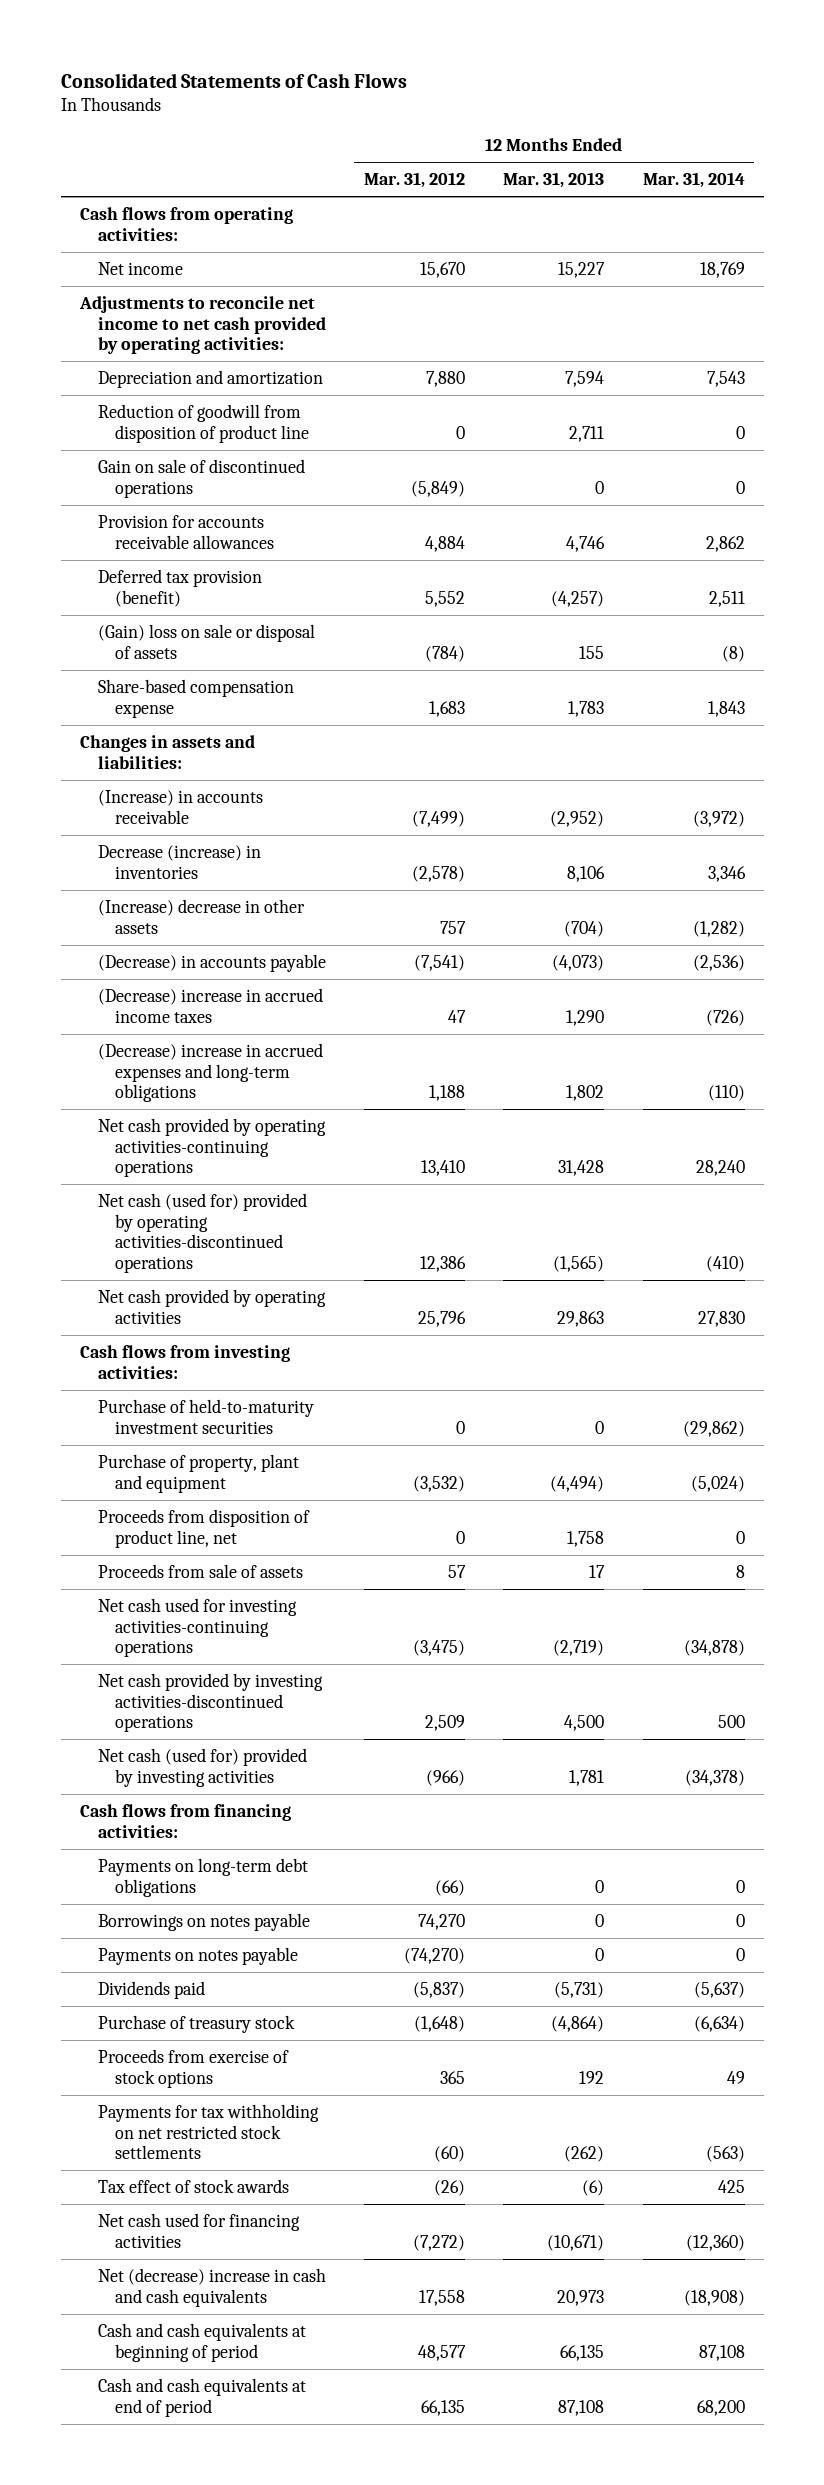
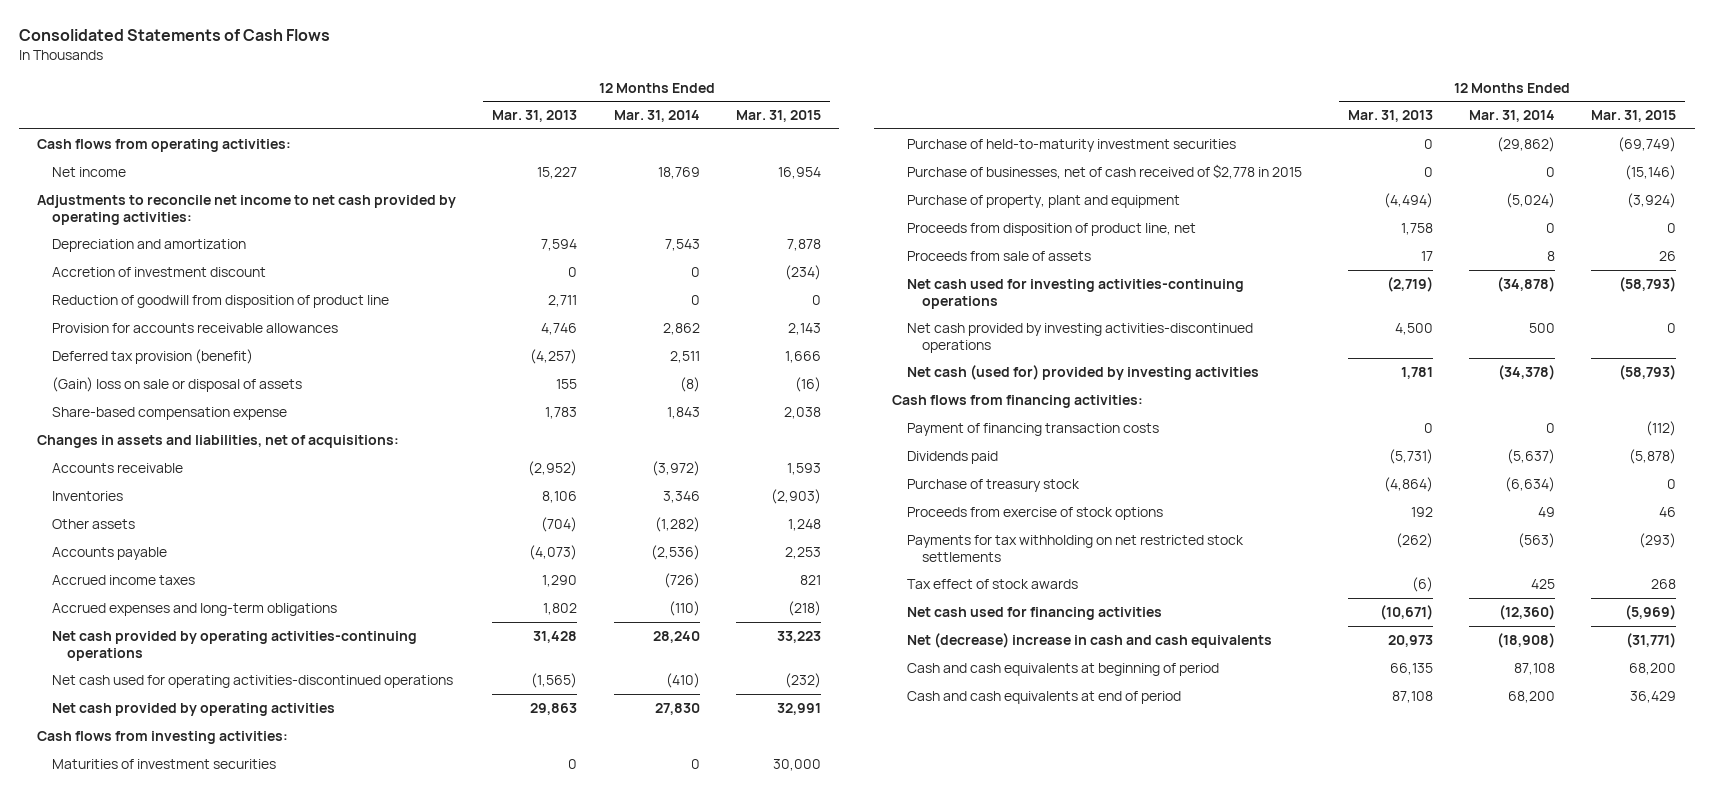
- | 12 Months Ended Mar. 31, 2012 | 12 Months Ended Mar. 31, 2013 | 12 Months Ended Mar. 31, 2014
+ | 12 Months Ended Mar. 31, 2013 | 12 Months Ended Mar. 31, 2014 | 12 Months Ended Mar. 31, 2015
+ Accretion of investment discount | 0 | 0 | (234)
- Gain on sale of discontinued operations | (5,849) | 0 | 0
- Changes in assets and liabilities:
- (Increase) in accounts receivable | (7,499) | (2,952) | (3,972)
- Decrease (increase) in inventories | (2,578) | 8,106 | 3,346
- (Increase) decrease in other assets | 757 | (704) | (1,282)
- (Decrease) in accounts payable | (7,541) | (4,073) | (2,536)
- (Decrease) increase in accrued income taxes | 47 | 1,290 | (726)
- (Decrease) increase in accrued expenses and long-term obligations | 1,188 | 1,802 | (110)
+ Changes in assets and liabilities, net of acquisitions:
+ Accounts receivable | (2,952) | (3,972) | 1,593
+ Inventories | 8,106 | 3,346 | (2,903)
+ Other assets | (704) | (1,282) | 1,248
+ Accounts payable | (4,073) | (2,536) | 2,253
+ Accrued income taxes | 1,290 | (726) | 821
+ Accrued expenses and long-term obligations | 1,802 | (110) | (218)
- Net cash (used for) provided by operating activities-discontinued operations | 12,386 | (1,565) | (410)
+ Net cash used for operating activities-discontinued operations | (1,565) | (410) | (232)
+ Maturities of investment securities | 0 | 0 | 30,000
+ Purchase of businesses, net of cash received of $2,778 in 2015 | 0 | 0 | (15,146)
- Payments on long-term debt obligations | (66) | 0 | 0
- Borrowings on notes payable | 74,270 | 0 | 0
- Payments on notes payable | (74,270) | 0 | 0
+ Payment of financing transaction costs | 0 | 0 | (112)

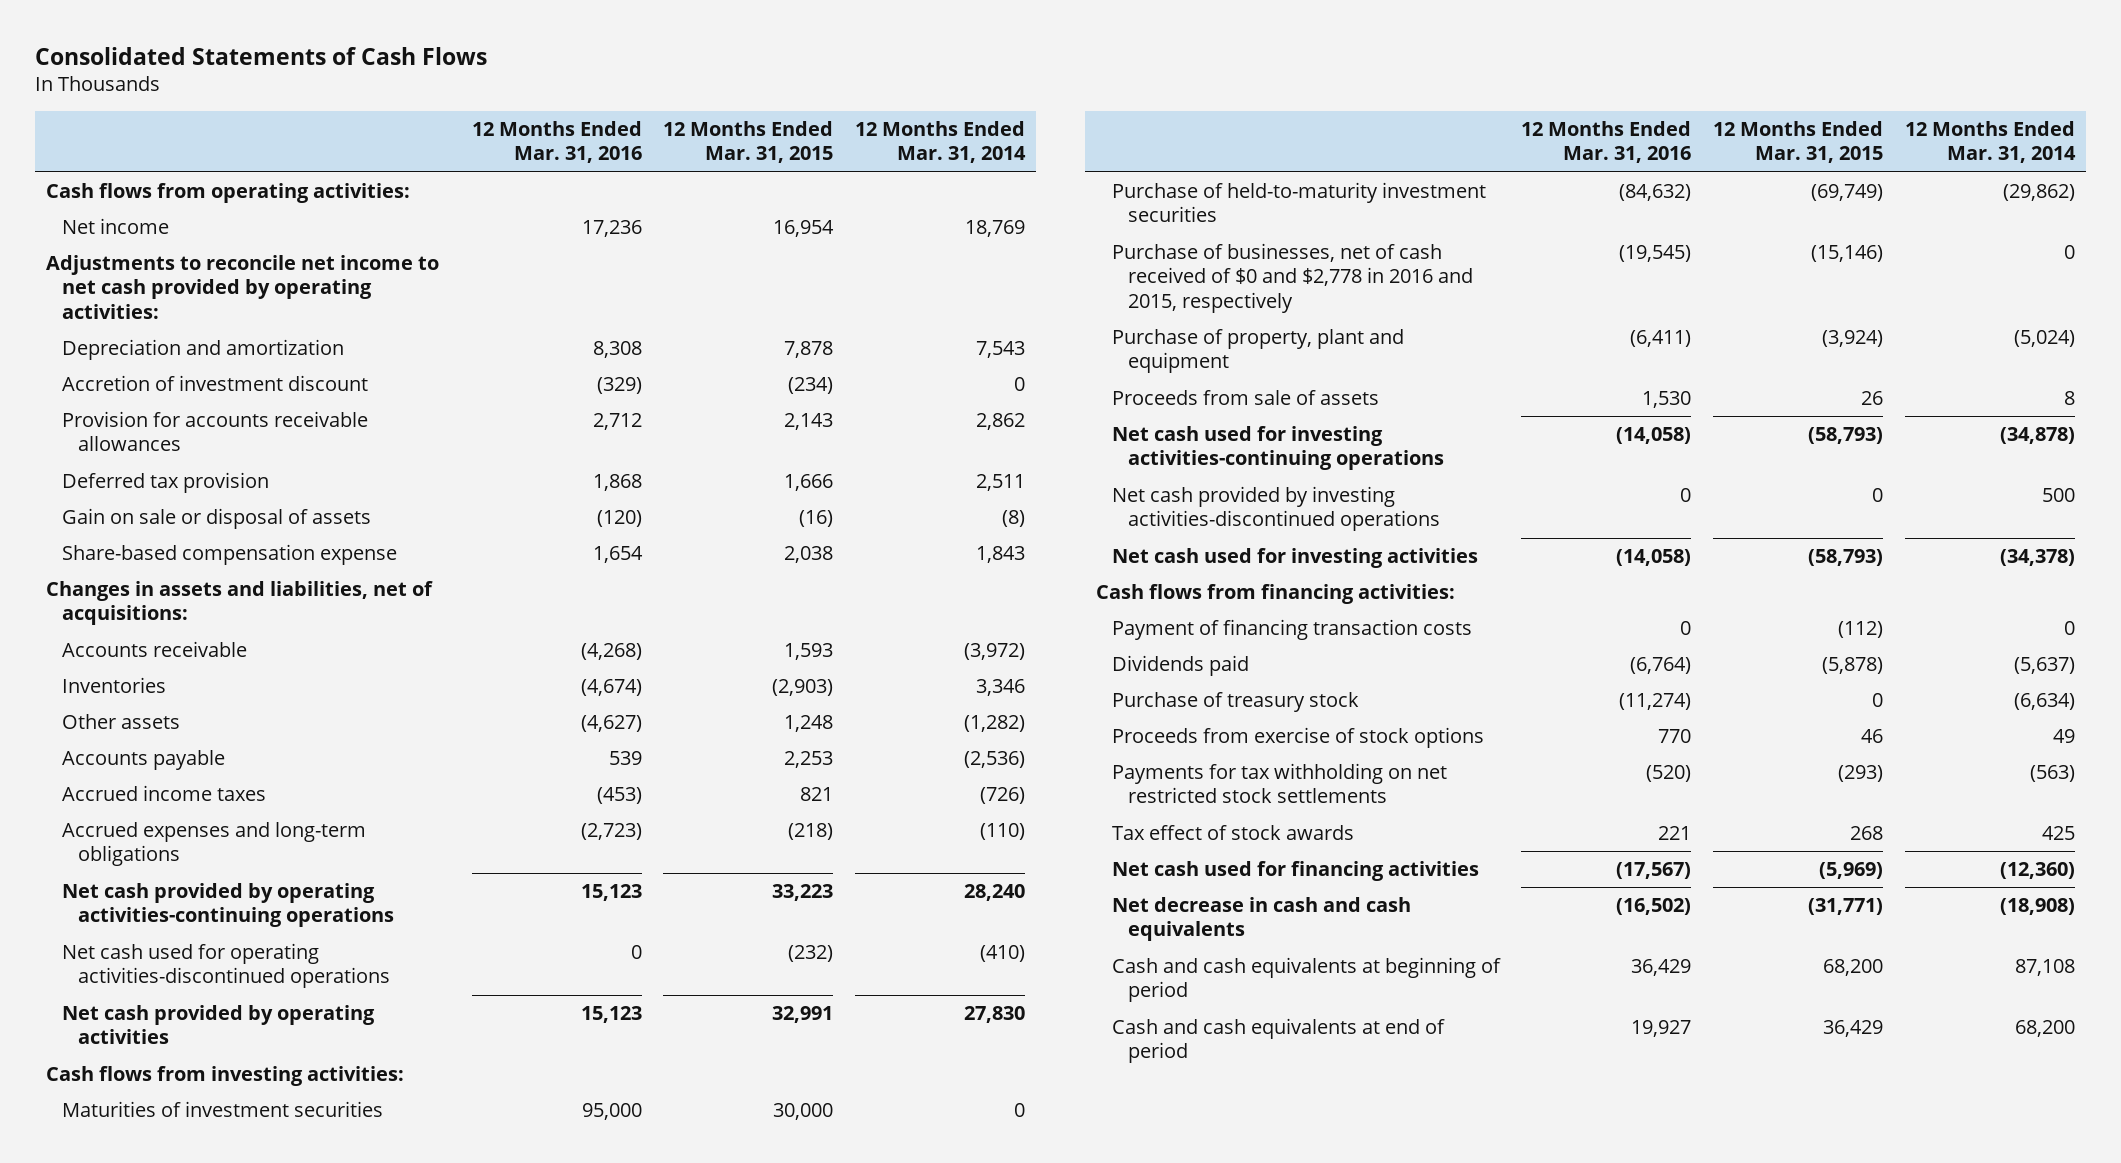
- | 12 Months Ended Mar. 31, 2013 | 12 Months Ended Mar. 31, 2014 | 12 Months Ended Mar. 31, 2015
+ | 12 Months Ended Mar. 31, 2016 | 12 Months Ended Mar. 31, 2015 | 12 Months Ended Mar. 31, 2014
- Reduction of goodwill from disposition of product line | 2,711 | 0 | 0
- Deferred tax provision (benefit) | (4,257) | 2,511 | 1,666
- (Gain) loss on sale or disposal of assets | 155 | (8) | (16)
+ Deferred tax provision | 1,868 | 1,666 | 2,511
+ Gain on sale or disposal of assets | (120) | (16) | (8)
- Purchase of businesses, net of cash received of $2,778 in 2015 | 0 | 0 | (15,146)
+ Purchase of businesses, net of cash received of $0 and $2,778 in 2016 and 2015, respectively | (19,545) | (15,146) | 0
- Proceeds from disposition of product line, net | 1,758 | 0 | 0
- Net cash (used for) provided by investing activities | 1,781 | (34,378) | (58,793)
+ Net cash used for investing activities | (14,058) | (58,793) | (34,378)
- Net (decrease) increase in cash and cash equivalents | 20,973 | (18,908) | (31,771)
+ Net decrease in cash and cash equivalents | (16,502) | (31,771) | (18,908)

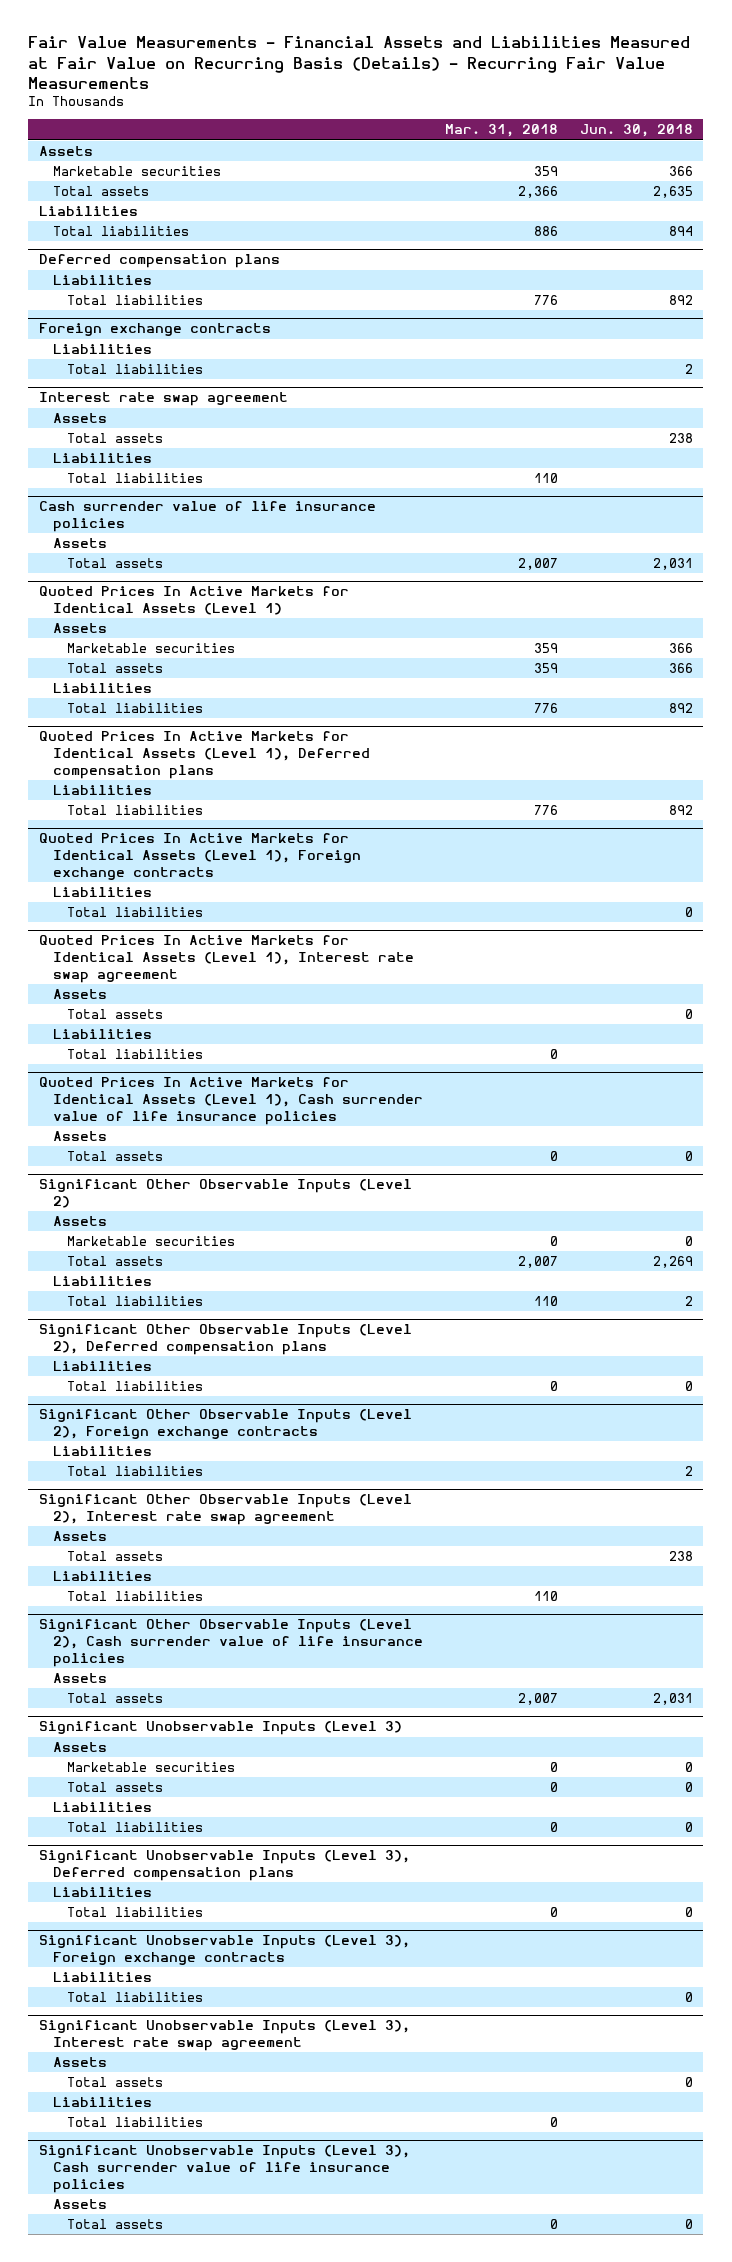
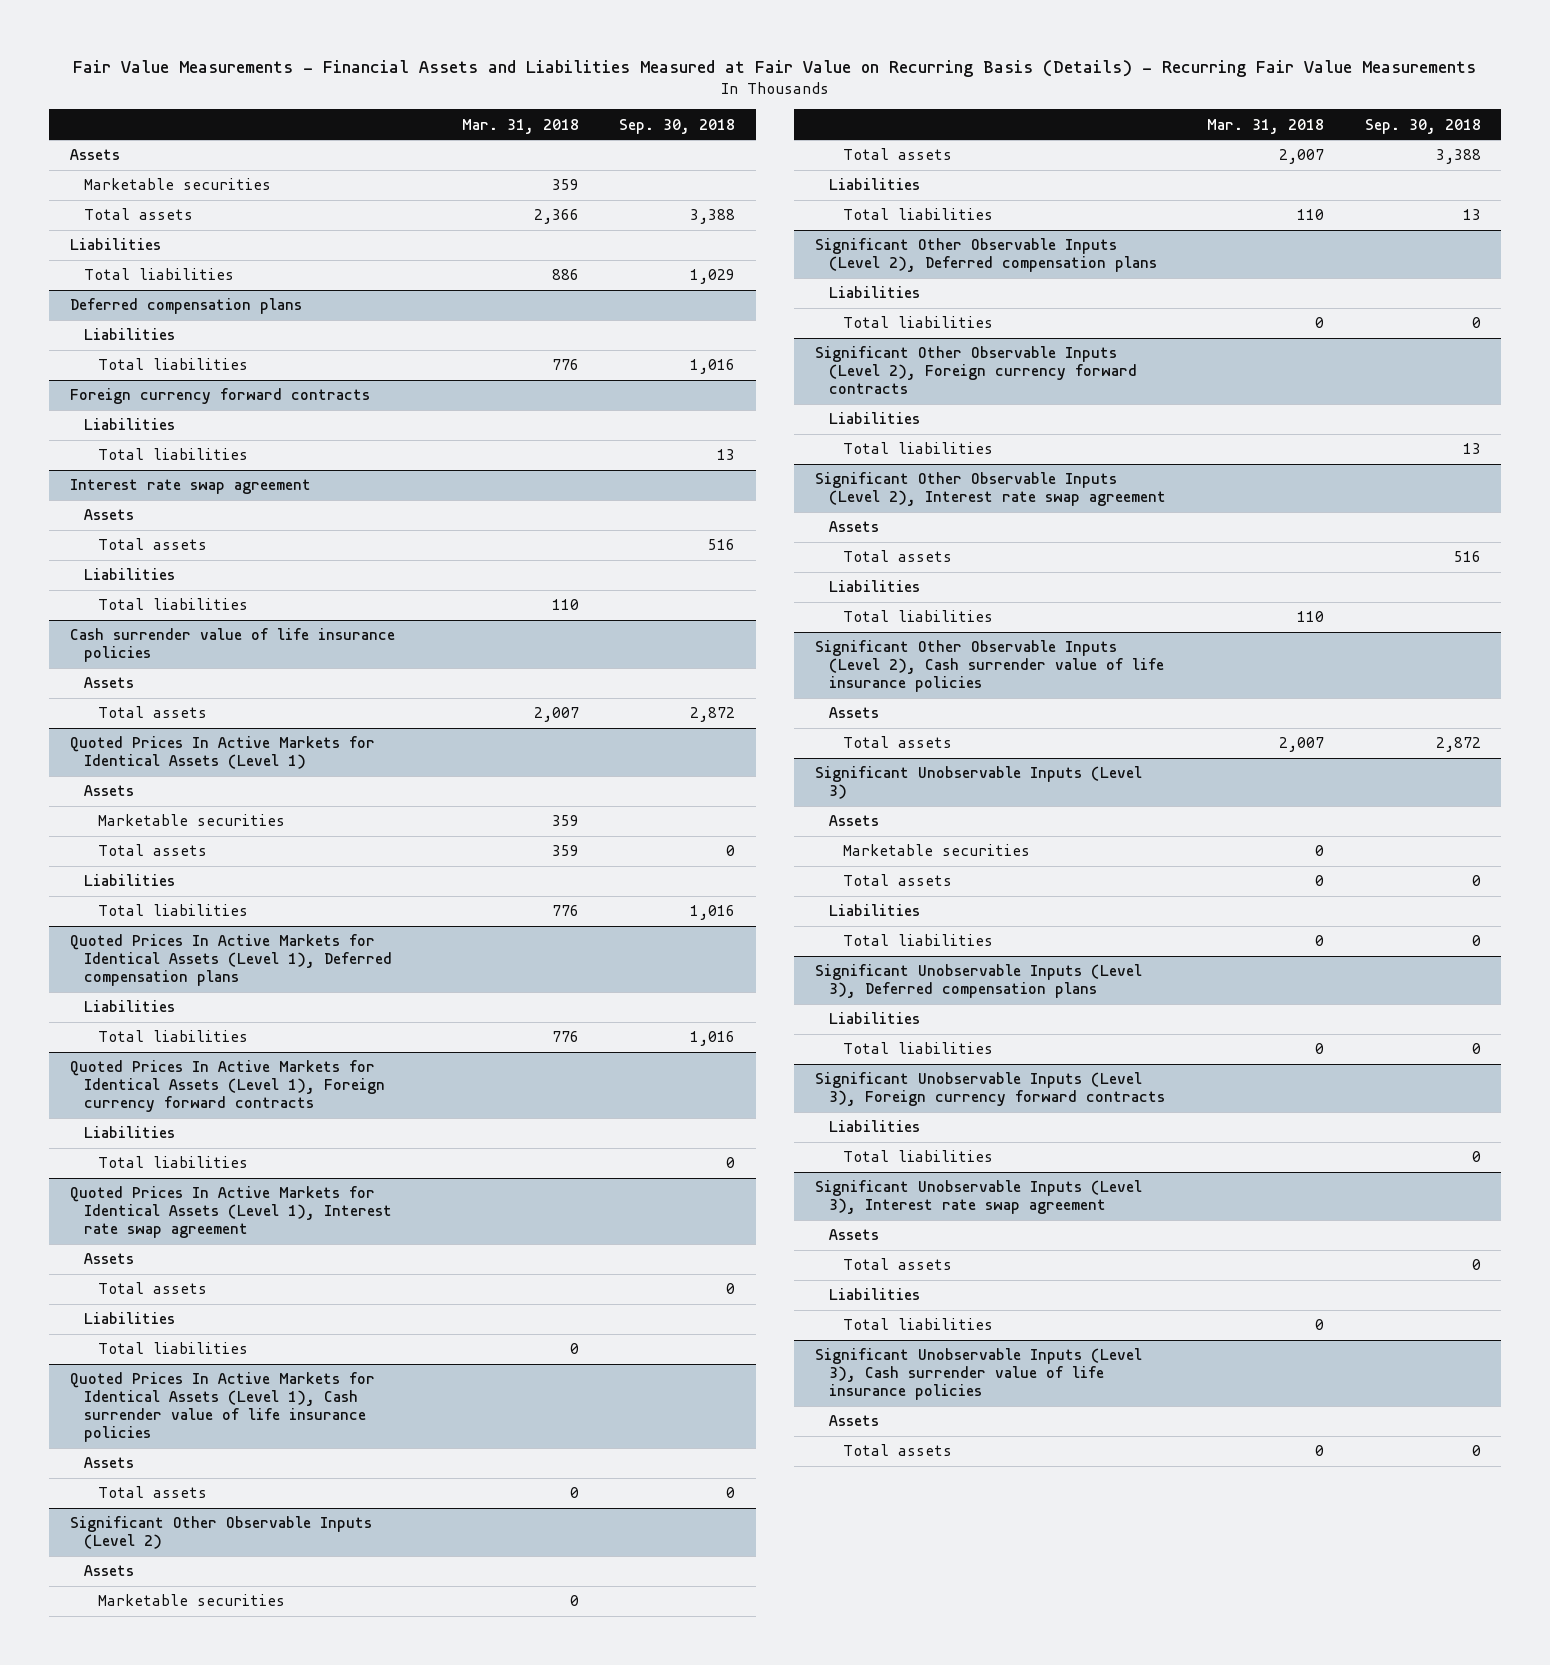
- | Mar. 31, 2018 | Jun. 30, 2018
+ | Mar. 31, 2018 | Sep. 30, 2018
- Foreign exchange contracts
+ Foreign currency forward contracts
- Quoted Prices In Active Markets for Identical Assets (Level 1), Foreign exchange contracts
+ Quoted Prices In Active Markets for Identical Assets (Level 1), Foreign currency forward contracts
- Significant Other Observable Inputs (Level 2), Foreign exchange contracts
+ Significant Other Observable Inputs (Level 2), Foreign currency forward contracts
- Significant Unobservable Inputs (Level 3), Foreign exchange contracts
+ Significant Unobservable Inputs (Level 3), Foreign currency forward contracts

